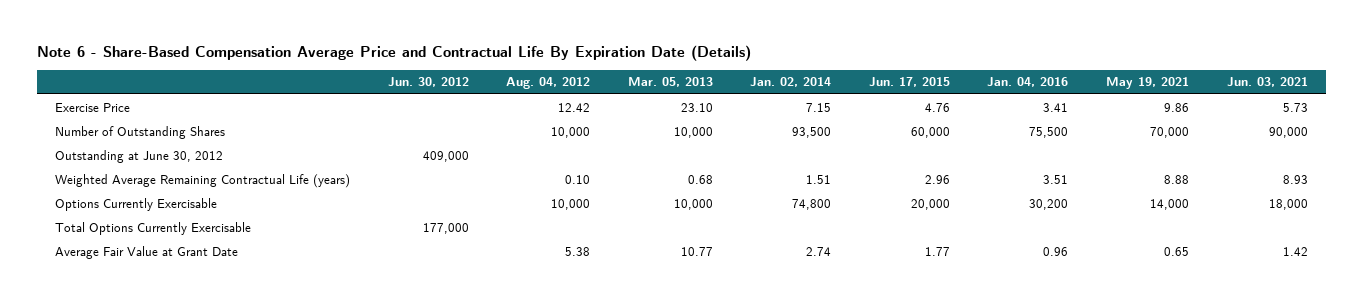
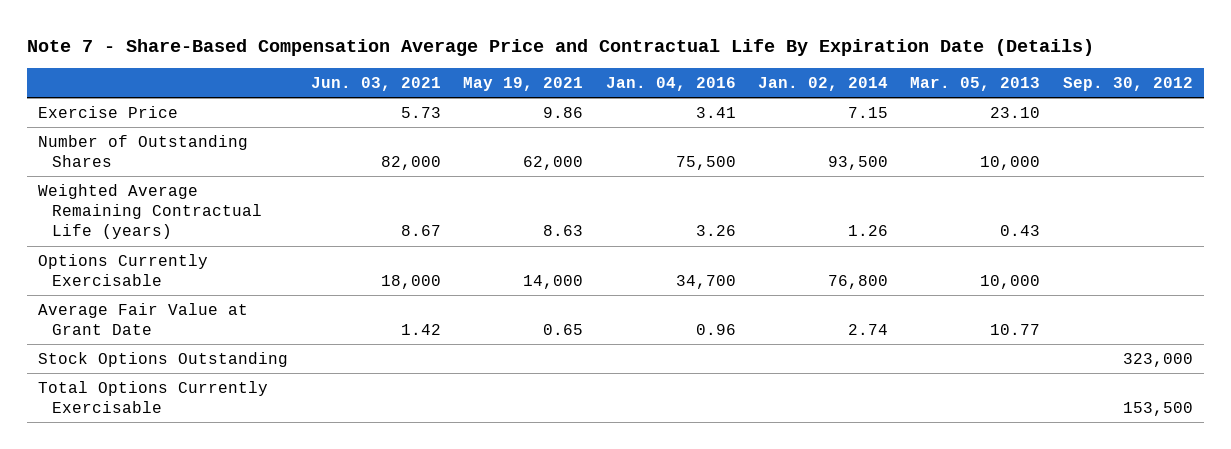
- Note 6 - Share-Based Compensation Average Price and Contractual Life By Expiration Date (Details)
+ Note 7 - Share-Based Compensation Average Price and Contractual Life By Expiration Date (Details)
- | Jun. 30, 2012 | Aug. 04, 2012 | Mar. 05, 2013 | Jan. 02, 2014 | Jun. 17, 2015 | Jan. 04, 2016 | May 19, 2021 | Jun. 03, 2021
+ | Jun. 03, 2021 | May 19, 2021 | Jan. 04, 2016 | Jan. 02, 2014 | Mar. 05, 2013 | Sep. 30, 2012
- Number of Outstanding Shares | | 10,000 | 10,000 | 93,500 | 60,000 | 75,500 | 70,000 | 90,000
- Outstanding at June 30, 2012 | 409,000 | | | | | | |
- Weighted Average Remaining Contractual Life (years) | | 0.10 | 0.68 | 1.51 | 2.96 | 3.51 | 8.88 | 8.93
- Options Currently Exercisable | | 10,000 | 10,000 | 74,800 | 20,000 | 30,200 | 14,000 | 18,000
+ Number of Outstanding Shares | 82,000 | 62,000 | 75,500 | 93,500 | 10,000 |
+ Weighted Average Remaining Contractual Life (years) | 8.67 | 8.63 | 3.26 | 1.26 | 0.43 |
+ Options Currently Exercisable | 18,000 | 14,000 | 34,700 | 76,800 | 10,000 |
+ Stock Options Outstanding | | | | | | 323,000
moved down: Total Options Currently Exercisable | | | | | | 153,500

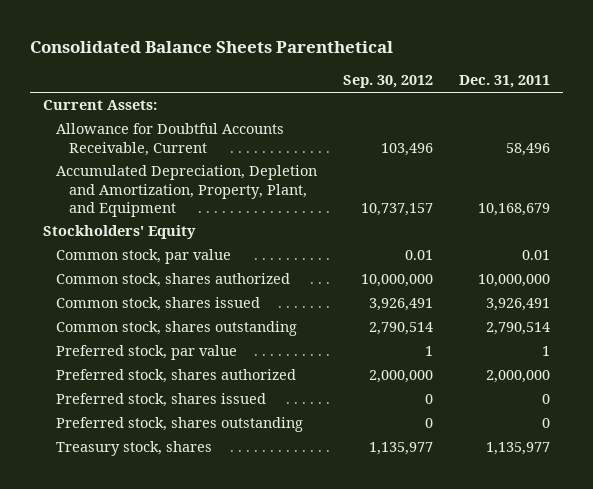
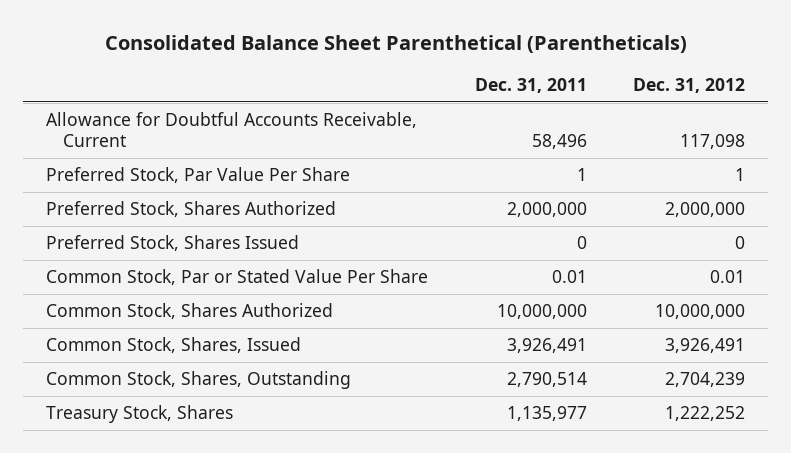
- Consolidated Balance Sheets Parenthetical
+ Consolidated Balance Sheet Parenthetical (Parentheticals)
- | Sep. 30, 2012 | Dec. 31, 2011
+ | Dec. 31, 2011 | Dec. 31, 2012
- Current Assets:
- Accumulated Depreciation, Depletion and Amortization, Property, Plant, and Equipment | 10,737,157 | 10,168,679
- Stockholders' Equity
- Common stock, par value | 0.01 | 0.01
- Common stock, shares authorized | 10,000,000 | 10,000,000
- Common stock, shares issued | 3,926,491 | 3,926,491
- Common stock, shares outstanding | 2,790,514 | 2,790,514
- Preferred stock, par value | 1 | 1
- Preferred stock, shares authorized | 2,000,000 | 2,000,000
- Preferred stock, shares issued | 0 | 0
- Preferred stock, shares outstanding | 0 | 0
- Treasury stock, shares | 1,135,977 | 1,135,977
+ Preferred Stock, Par Value Per Share | 1 | 1
+ Preferred Stock, Shares Authorized | 2,000,000 | 2,000,000
+ Preferred Stock, Shares Issued | 0 | 0
+ Common Stock, Par or Stated Value Per Share | 0.01 | 0.01
+ Common Stock, Shares Authorized | 10,000,000 | 10,000,000
+ Common Stock, Shares, Issued | 3,926,491 | 3,926,491
+ Common Stock, Shares, Outstanding | 2,790,514 | 2,704,239
+ Treasury Stock, Shares | 1,135,977 | 1,222,252

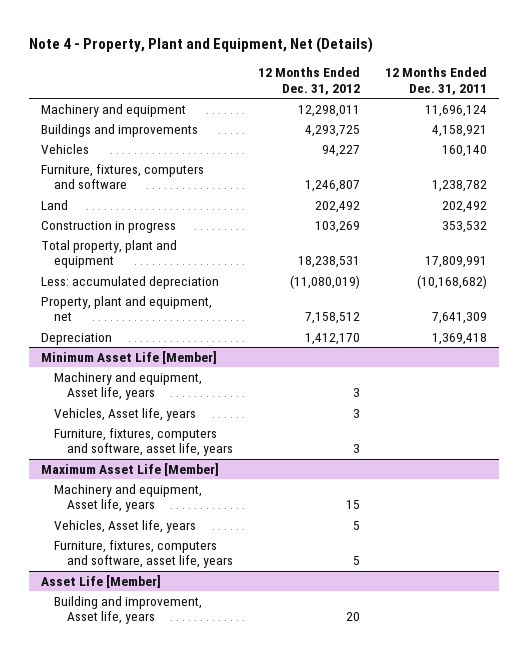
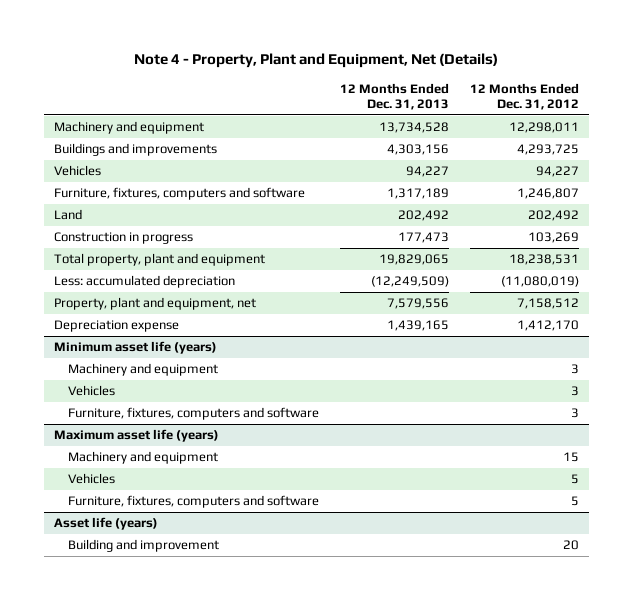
- | 12 Months Ended Dec. 31, 2012 | 12 Months Ended Dec. 31, 2011
+ | 12 Months Ended Dec. 31, 2013 | 12 Months Ended Dec. 31, 2012
- Depreciation | 1,412,170 | 1,369,418
- Minimum Asset Life [Member]
- Machinery and equipment, Asset life, years | 3 |
- Vehicles, Asset life, years | 3 |
- Furniture, fixtures, computers and software, asset life, years | 3 |
- Maximum Asset Life [Member]
- Machinery and equipment, Asset life, years | 15 |
- Vehicles, Asset life, years | 5 |
- Furniture, fixtures, computers and software, asset life, years | 5 |
- Asset Life [Member]
- Building and improvement, Asset life, years | 20 |
+ Depreciation expense | 1,439,165 | 1,412,170
+ Minimum asset life (years)
+ Machinery and equipment | | 3
+ Vehicles | | 3
+ Furniture, fixtures, computers and software | | 3
+ Maximum asset life (years)
+ Machinery and equipment | | 15
+ Vehicles | | 5
+ Furniture, fixtures, computers and software | | 5
+ Asset life (years)
+ Building and improvement | | 20

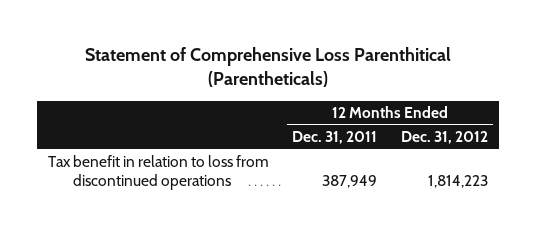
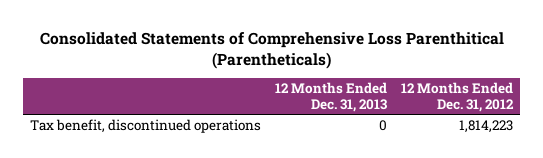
- Statement of Comprehensive Loss Parenthitical (Parentheticals)
+ Consolidated Statements of Comprehensive Loss Parenthitical (Parentheticals)
- | 12 Months Ended Dec. 31, 2011 | 12 Months Ended Dec. 31, 2012
+ | 12 Months Ended Dec. 31, 2013 | 12 Months Ended Dec. 31, 2012
- Tax benefit in relation to loss from discontinued operations | 387,949 | 1,814,223
+ Tax benefit, discontinued operations | 0 | 1,814,223

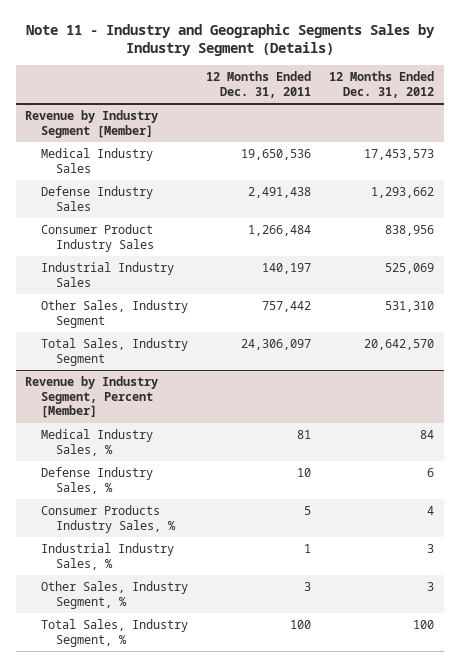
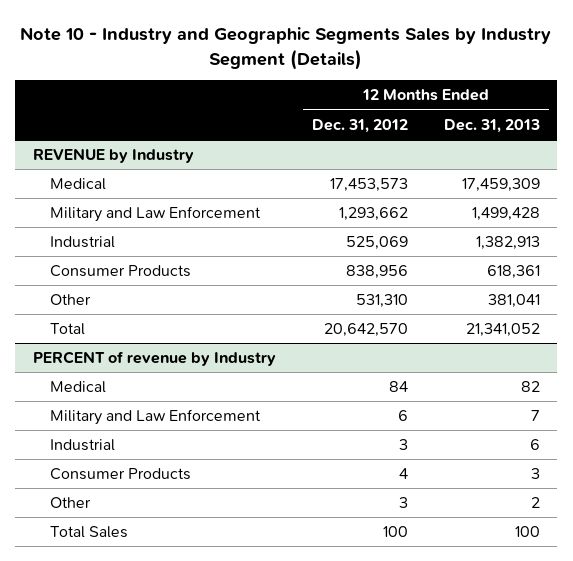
- Note 11 - Industry and Geographic Segments Sales by Industry Segment (Details)
+ Note 10 - Industry and Geographic Segments Sales by Industry Segment (Details)
- | 12 Months Ended Dec. 31, 2011 | 12 Months Ended Dec. 31, 2012
+ | 12 Months Ended Dec. 31, 2012 | 12 Months Ended Dec. 31, 2013
- Revenue by Industry Segment [Member]
- Medical Industry Sales | 19,650,536 | 17,453,573
- Defense Industry Sales | 2,491,438 | 1,293,662
- Consumer Product Industry Sales | 1,266,484 | 838,956
- Industrial Industry Sales | 140,197 | 525,069
- Other Sales, Industry Segment | 757,442 | 531,310
- Total Sales, Industry Segment | 24,306,097 | 20,642,570
- Revenue by Industry Segment, Percent [Member]
- Medical Industry Sales, % | 81 | 84
- Defense Industry Sales, % | 10 | 6
- Consumer Products Industry Sales, % | 5 | 4
- Industrial Industry Sales, % | 1 | 3
- Other Sales, Industry Segment, % | 3 | 3
- Total Sales, Industry Segment, % | 100 | 100
+ REVENUE by Industry
+ Medical | 17,453,573 | 17,459,309
+ Military and Law Enforcement | 1,293,662 | 1,499,428
+ Industrial | 525,069 | 1,382,913
+ Consumer Products | 838,956 | 618,361
+ Other | 531,310 | 381,041
+ Total | 20,642,570 | 21,341,052
+ PERCENT of revenue by Industry
+ Medical | 84 | 82
+ Military and Law Enforcement | 6 | 7
+ Industrial | 3 | 6
+ Consumer Products | 4 | 3
+ Other | 3 | 2
+ Total Sales | 100 | 100

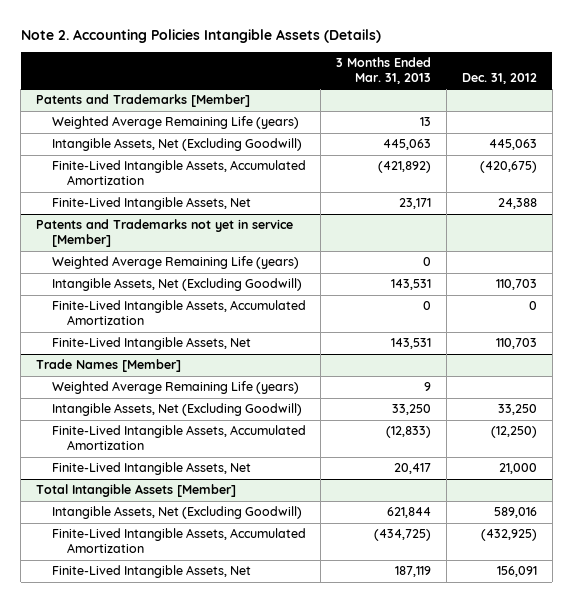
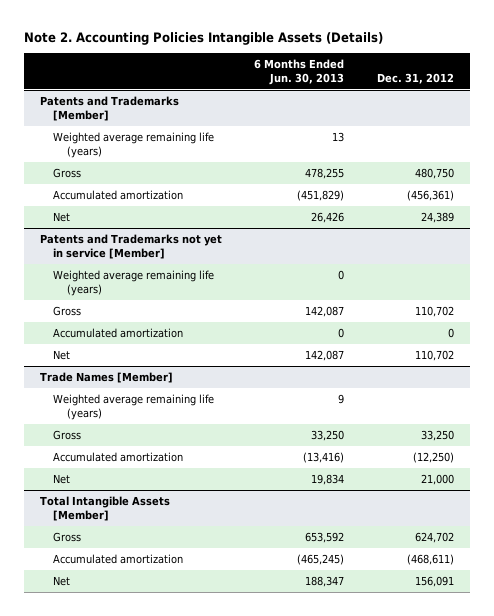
- | 3 Months Ended Mar. 31, 2013 | Dec. 31, 2012
+ | 6 Months Ended Jun. 30, 2013 | Dec. 31, 2012
@ Patents and Trademarks [Member]
- Weighted Average Remaining Life (years) | 13 |
- Intangible Assets, Net (Excluding Goodwill) | 445,063 | 445,063
- Finite-Lived Intangible Assets, Accumulated Amortization | (421,892) | (420,675)
- Finite-Lived Intangible Assets, Net | 23,171 | 24,388
+ Weighted average remaining life (years) | 13 |
+ Gross | 478,255 | 480,750
+ Accumulated amortization | (451,829) | (456,361)
+ Net | 26,426 | 24,389
@ Patents and Trademarks not yet in service [Member]
- Weighted Average Remaining Life (years) | 0 |
- Intangible Assets, Net (Excluding Goodwill) | 143,531 | 110,703
- Finite-Lived Intangible Assets, Accumulated Amortization | 0 | 0
- Finite-Lived Intangible Assets, Net | 143,531 | 110,703
+ Weighted average remaining life (years) | 0 |
+ Gross | 142,087 | 110,702
+ Accumulated amortization | 0 | 0
+ Net | 142,087 | 110,702
@ Trade Names [Member]
- Weighted Average Remaining Life (years) | 9 |
- Intangible Assets, Net (Excluding Goodwill) | 33,250 | 33,250
- Finite-Lived Intangible Assets, Accumulated Amortization | (12,833) | (12,250)
- Finite-Lived Intangible Assets, Net | 20,417 | 21,000
+ Weighted average remaining life (years) | 9 |
+ Gross | 33,250 | 33,250
+ Accumulated amortization | (13,416) | (12,250)
+ Net | 19,834 | 21,000
@ Total Intangible Assets [Member]
- Intangible Assets, Net (Excluding Goodwill) | 621,844 | 589,016
- Finite-Lived Intangible Assets, Accumulated Amortization | (434,725) | (432,925)
- Finite-Lived Intangible Assets, Net | 187,119 | 156,091
+ Gross | 653,592 | 624,702
+ Accumulated amortization | (465,245) | (468,611)
+ Net | 188,347 | 156,091

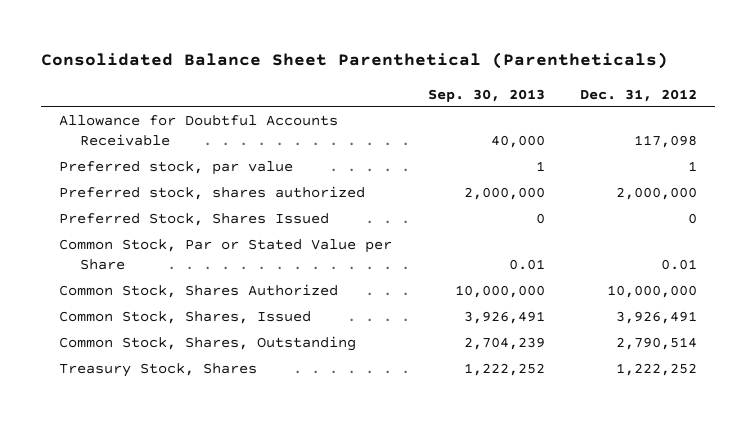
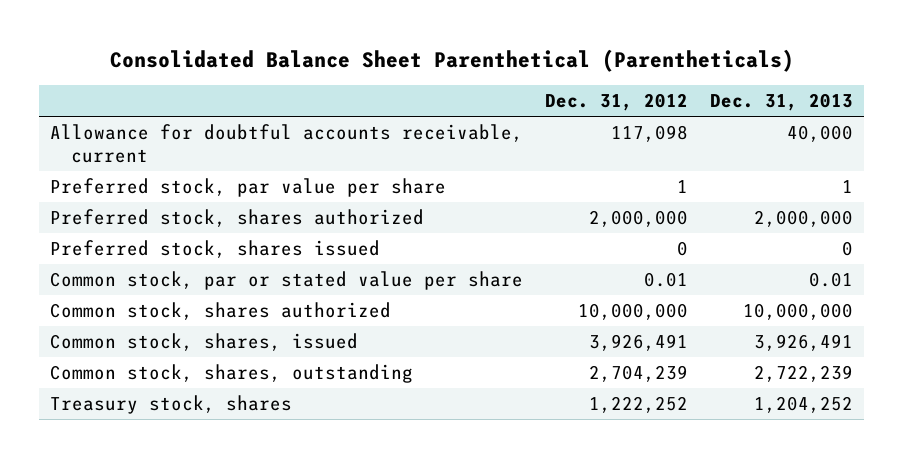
- | Sep. 30, 2013 | Dec. 31, 2012
+ | Dec. 31, 2012 | Dec. 31, 2013
- Allowance for Doubtful Accounts Receivable | 40,000 | 117,098
- Preferred stock, par value | 1 | 1
+ Allowance for doubtful accounts receivable, current | 117,098 | 40,000
+ Preferred stock, par value per share | 1 | 1
- Preferred Stock, Shares Issued | 0 | 0
- Common Stock, Par or Stated Value per Share | 0.01 | 0.01
- Common Stock, Shares Authorized | 10,000,000 | 10,000,000
- Common Stock, Shares, Issued | 3,926,491 | 3,926,491
- Common Stock, Shares, Outstanding | 2,704,239 | 2,790,514
- Treasury Stock, Shares | 1,222,252 | 1,222,252
+ Preferred stock, shares issued | 0 | 0
+ Common stock, par or stated value per share | 0.01 | 0.01
+ Common stock, shares authorized | 10,000,000 | 10,000,000
+ Common stock, shares, issued | 3,926,491 | 3,926,491
+ Common stock, shares, outstanding | 2,704,239 | 2,722,239
+ Treasury stock, shares | 1,222,252 | 1,204,252

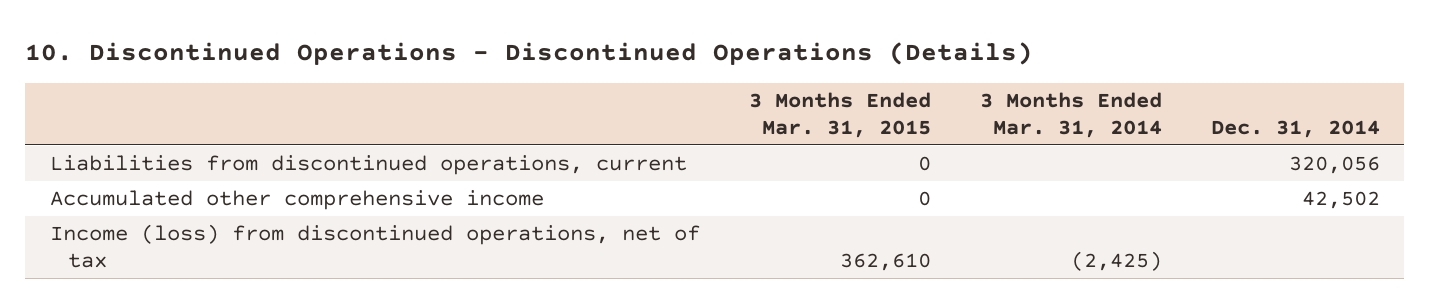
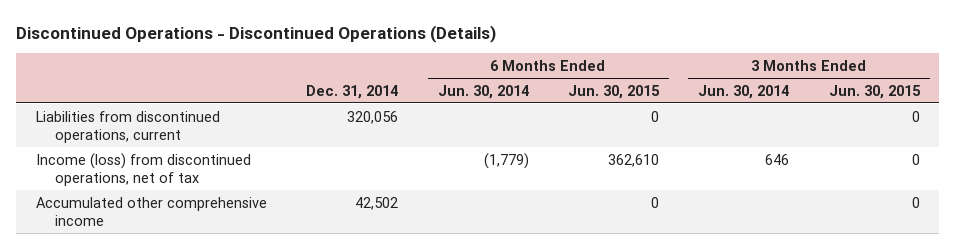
- 10. Discontinued Operations - Discontinued Operations (Details)
+ Discontinued Operations - Discontinued Operations (Details)
- | 3 Months Ended Mar. 31, 2015 | 3 Months Ended Mar. 31, 2014 | Dec. 31, 2014
+ | Dec. 31, 2014 | 6 Months Ended Jun. 30, 2014 | 6 Months Ended Jun. 30, 2015 | 3 Months Ended Jun. 30, 2014 | 3 Months Ended Jun. 30, 2015
moved down: Accumulated other comprehensive income | 42,502 | | 0 | | 0

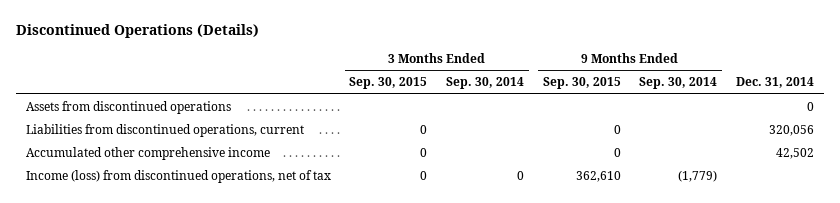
- Discontinued Operations - Discontinued Operations (Details)
+ Discontinued Operations (Details)
- | Dec. 31, 2014 | 6 Months Ended Jun. 30, 2014 | 6 Months Ended Jun. 30, 2015 | 3 Months Ended Jun. 30, 2014 | 3 Months Ended Jun. 30, 2015
+ | 3 Months Ended Sep. 30, 2015 | 3 Months Ended Sep. 30, 2014 | 9 Months Ended Sep. 30, 2015 | 9 Months Ended Sep. 30, 2014 | Dec. 31, 2014
+ Assets from discontinued operations | | | | | 0
moved down: Income (loss) from discontinued operations, net of tax | 0 | 0 | 362,610 | (1,779) |

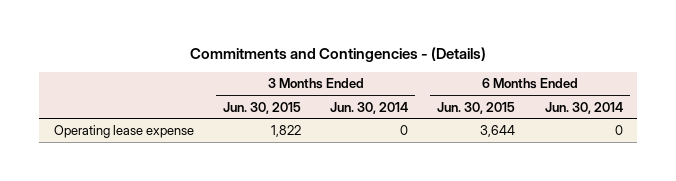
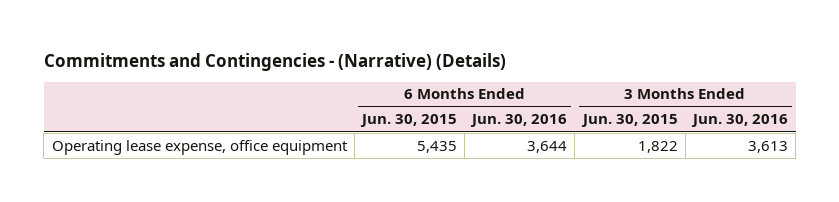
- Commitments and Contingencies - (Details)
+ Commitments and Contingencies - (Narrative) (Details)
- | 3 Months Ended Jun. 30, 2015 | 3 Months Ended Jun. 30, 2014 | 6 Months Ended Jun. 30, 2015 | 6 Months Ended Jun. 30, 2014
+ | 6 Months Ended Jun. 30, 2015 | 6 Months Ended Jun. 30, 2016 | 3 Months Ended Jun. 30, 2015 | 3 Months Ended Jun. 30, 2016
- Operating lease expense | 1,822 | 0 | 3,644 | 0
+ Operating lease expense, office equipment | 5,435 | 3,644 | 1,822 | 3,613

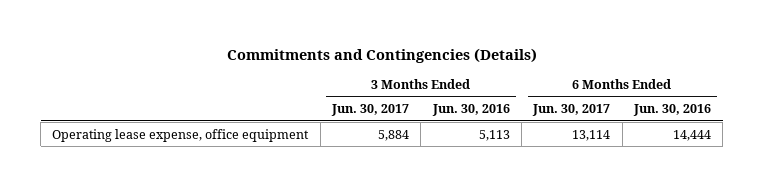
- Commitments and Contingencies - (Narrative) (Details)
+ Commitments and Contingencies (Details)
- | 6 Months Ended Jun. 30, 2015 | 6 Months Ended Jun. 30, 2016 | 3 Months Ended Jun. 30, 2015 | 3 Months Ended Jun. 30, 2016
+ | 3 Months Ended Jun. 30, 2017 | 3 Months Ended Jun. 30, 2016 | 6 Months Ended Jun. 30, 2017 | 6 Months Ended Jun. 30, 2016
- Operating lease expense, office equipment | 5,435 | 3,644 | 1,822 | 3,613
+ Operating lease expense, office equipment | 5,884 | 5,113 | 13,114 | 14,444

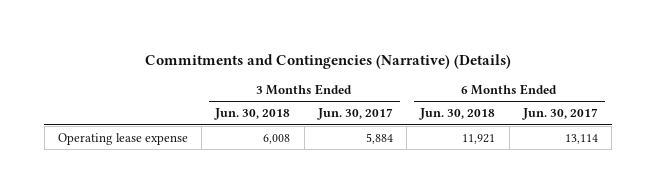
- Commitments and Contingencies (Details)
+ Commitments and Contingencies (Narrative) (Details)
- | 3 Months Ended Jun. 30, 2017 | 3 Months Ended Jun. 30, 2016 | 6 Months Ended Jun. 30, 2017 | 6 Months Ended Jun. 30, 2016
+ | 3 Months Ended Jun. 30, 2018 | 3 Months Ended Jun. 30, 2017 | 6 Months Ended Jun. 30, 2018 | 6 Months Ended Jun. 30, 2017
- Operating lease expense, office equipment | 5,884 | 5,113 | 13,114 | 14,444
+ Operating lease expense | 6,008 | 5,884 | 11,921 | 13,114

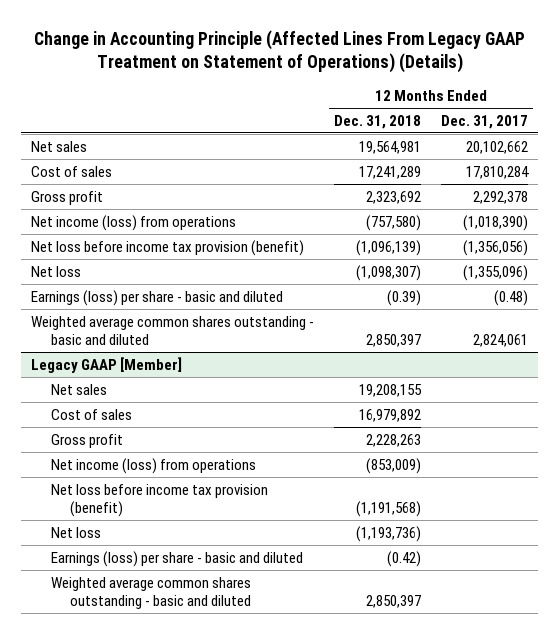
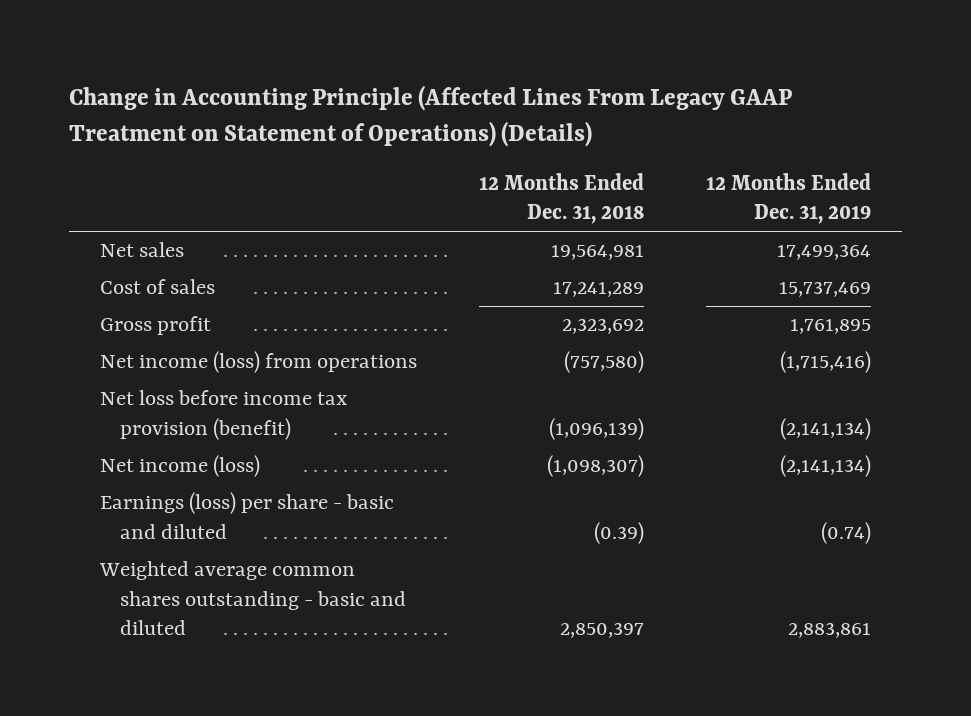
- | 12 Months Ended Dec. 31, 2018 | 12 Months Ended Dec. 31, 2017
+ | 12 Months Ended Dec. 31, 2018 | 12 Months Ended Dec. 31, 2019
- Net loss | (1,098,307) | (1,355,096)
+ Net income (loss) | (1,098,307) | (2,141,134)
- Legacy GAAP [Member]
- Net sales | 19,208,155 |
- Cost of sales | 16,979,892 |
- Gross profit | 2,228,263 |
- Net income (loss) from operations | (853,009) |
- Net loss before income tax provision (benefit) | (1,191,568) |
- Net loss | (1,193,736) |
- Earnings (loss) per share - basic and diluted | (0.42) |
- Weighted average common shares outstanding - basic and diluted | 2,850,397 |

